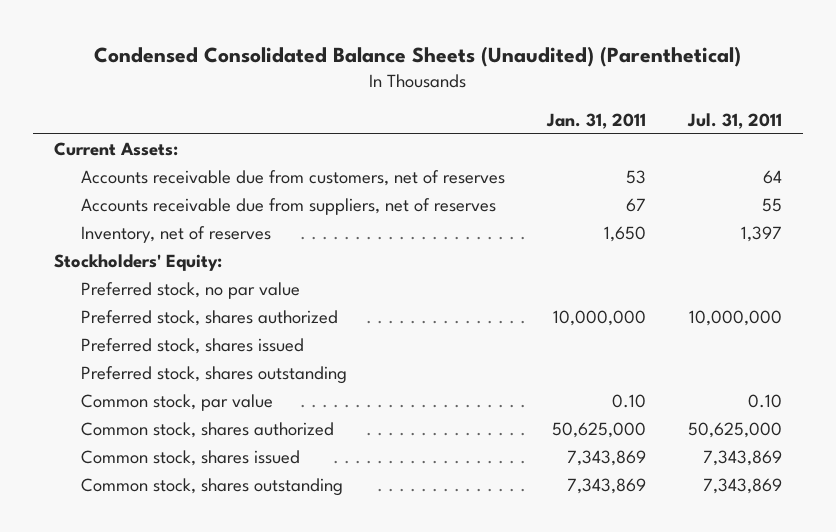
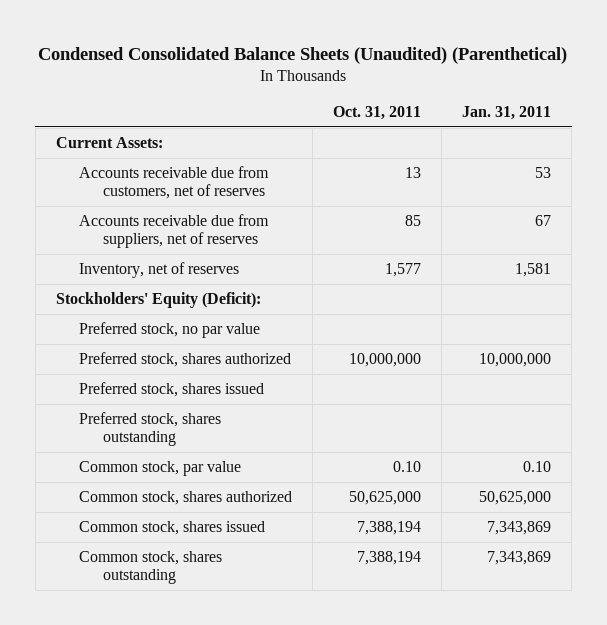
- | Jan. 31, 2011 | Jul. 31, 2011
+ | Oct. 31, 2011 | Jan. 31, 2011
- Inventory, net of reserves | 1,650 | 1,397
- Stockholders' Equity:
+ Inventory, net of reserves | 1,577 | 1,581
+ Stockholders' Equity (Deficit):

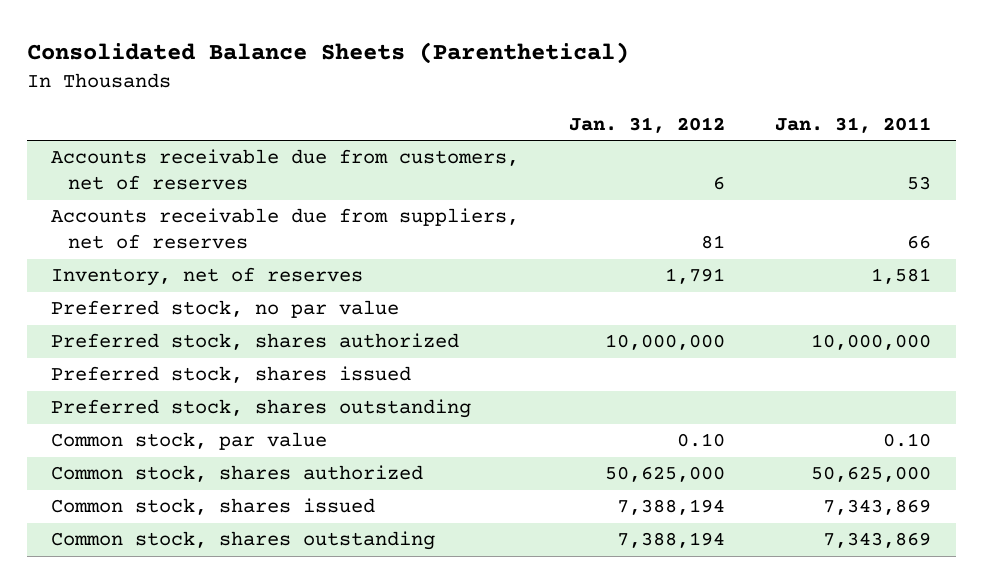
- Condensed Consolidated Balance Sheets (Unaudited) (Parenthetical)
+ Consolidated Balance Sheets (Parenthetical)
- | Oct. 31, 2011 | Jan. 31, 2011
+ | Jan. 31, 2012 | Jan. 31, 2011
- Current Assets:
- Accounts receivable due from suppliers, net of reserves | 85 | 67
+ Accounts receivable due from suppliers, net of reserves | 81 | 66
- Stockholders' Equity (Deficit):

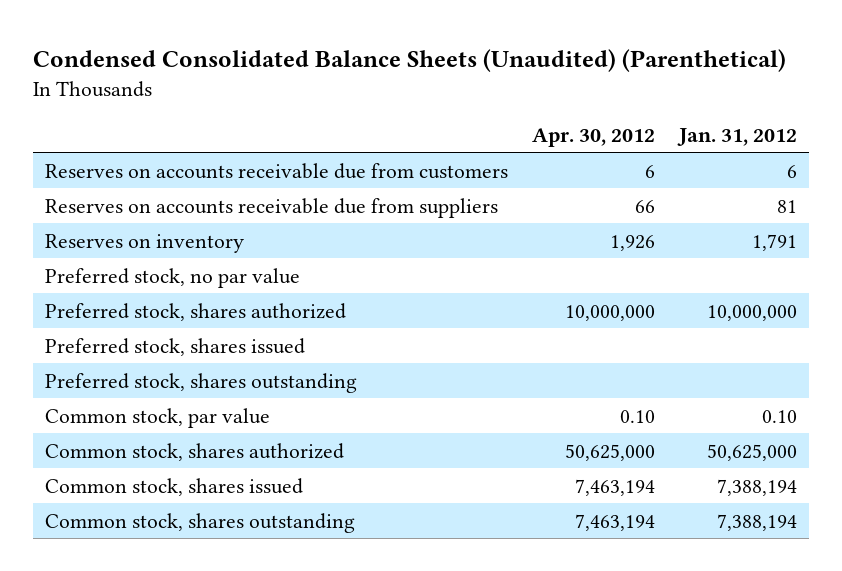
- Consolidated Balance Sheets (Parenthetical)
+ Condensed Consolidated Balance Sheets (Unaudited) (Parenthetical)
- | Jan. 31, 2012 | Jan. 31, 2011
+ | Apr. 30, 2012 | Jan. 31, 2012
- Accounts receivable due from customers, net of reserves | 6 | 53
- Accounts receivable due from suppliers, net of reserves | 81 | 66
- Inventory, net of reserves | 1,791 | 1,581
+ Reserves on accounts receivable due from customers | 6 | 6
+ Reserves on accounts receivable due from suppliers | 66 | 81
+ Reserves on inventory | 1,926 | 1,791

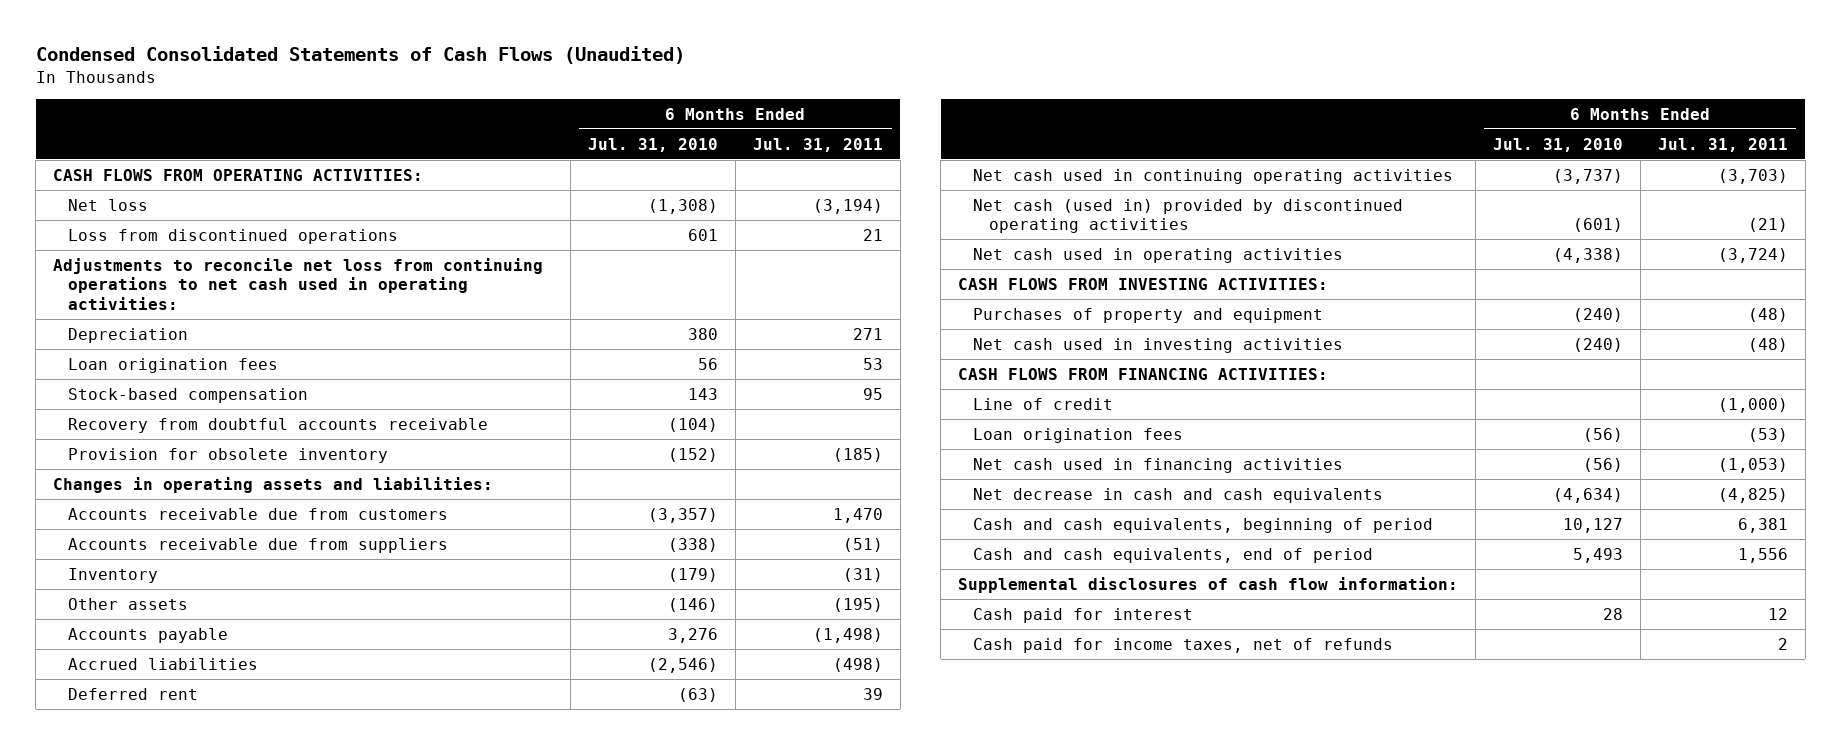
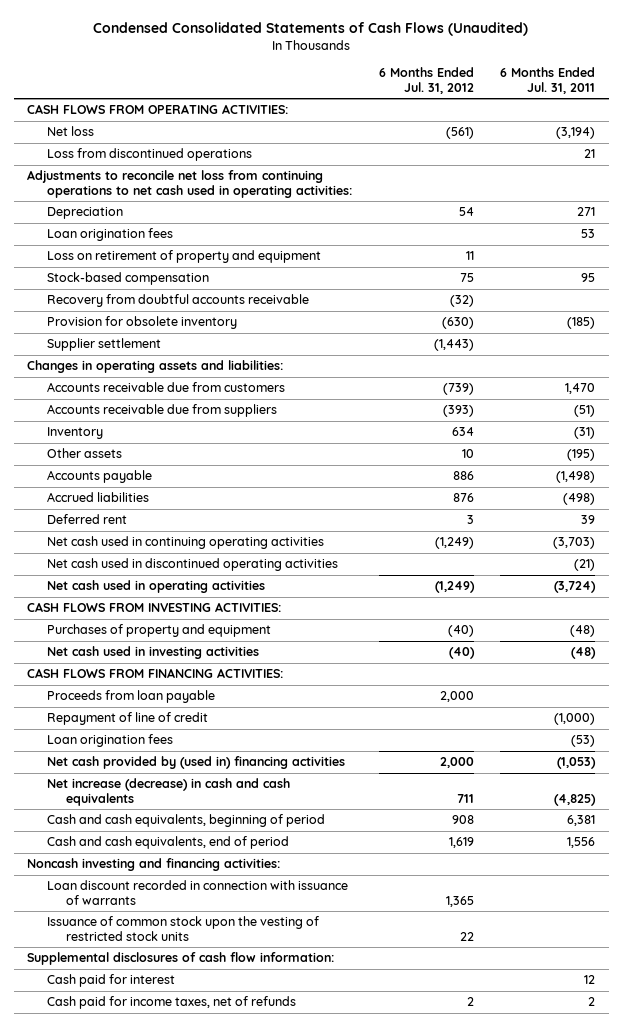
- | 6 Months Ended Jul. 31, 2010 | 6 Months Ended Jul. 31, 2011
+ | 6 Months Ended Jul. 31, 2012 | 6 Months Ended Jul. 31, 2011
+ Loss on retirement of property and equipment | 11 |
+ Supplier settlement | (1,443) |
- Net cash (used in) provided by discontinued operating activities | (601) | (21)
+ Net cash used in discontinued operating activities | | (21)
- Line of credit | | (1,000)
+ Proceeds from loan payable | 2,000 |
+ Repayment of line of credit | | (1,000)
- Net cash used in financing activities | (56) | (1,053)
- Net decrease in cash and cash equivalents | (4,634) | (4,825)
+ Net cash provided by (used in) financing activities | 2,000 | (1,053)
+ Net increase (decrease) in cash and cash equivalents | 711 | (4,825)
+ Noncash investing and financing activities:
+ Loan discount recorded in connection with issuance of warrants | 1,365 |
+ Issuance of common stock upon the vesting of restricted stock units | 22 |

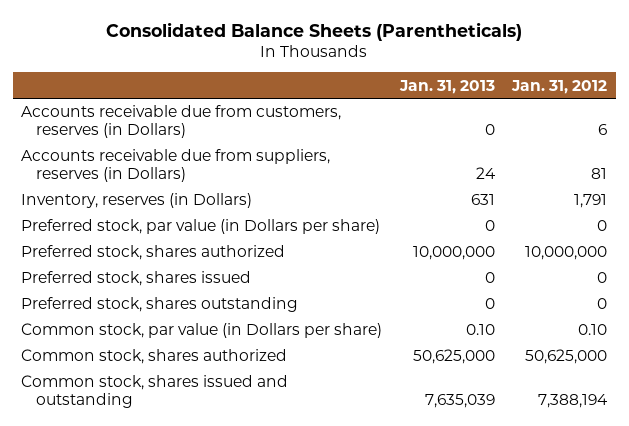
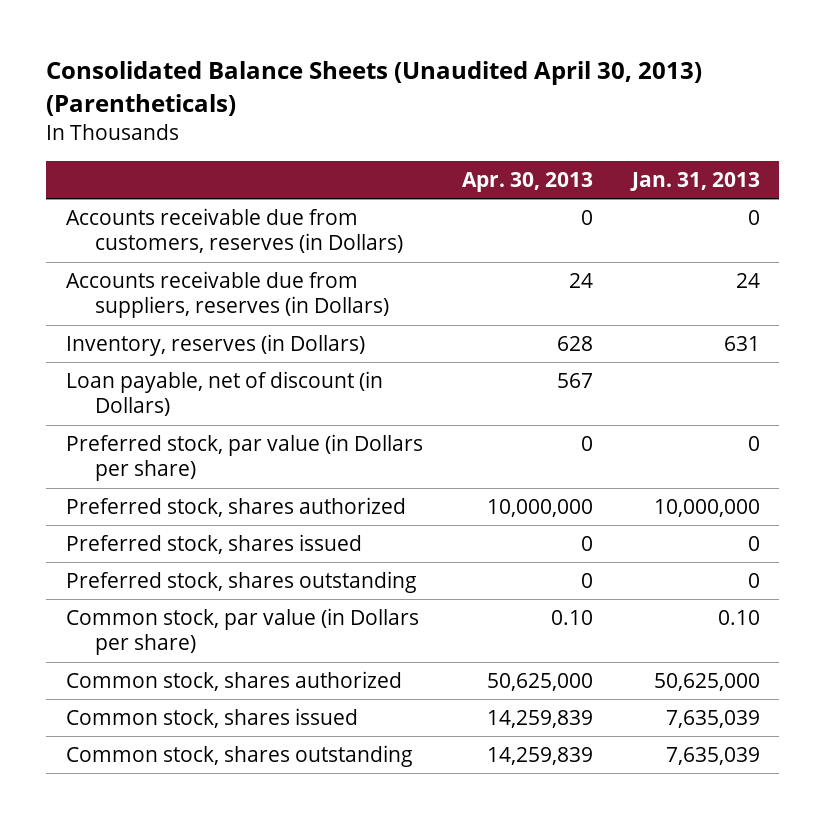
- Consolidated Balance Sheets (Parentheticals)
+ Consolidated Balance Sheets (Unaudited April 30, 2013) (Parentheticals)
- | Jan. 31, 2013 | Jan. 31, 2012
+ | Apr. 30, 2013 | Jan. 31, 2013
+ Loan payable, net of discount (in Dollars) | 567 |
- Common stock, shares issued and outstanding | 7,635,039 | 7,388,194
+ Common stock, shares issued | 14,259,839 | 7,635,039
+ Common stock, shares outstanding | 14,259,839 | 7,635,039

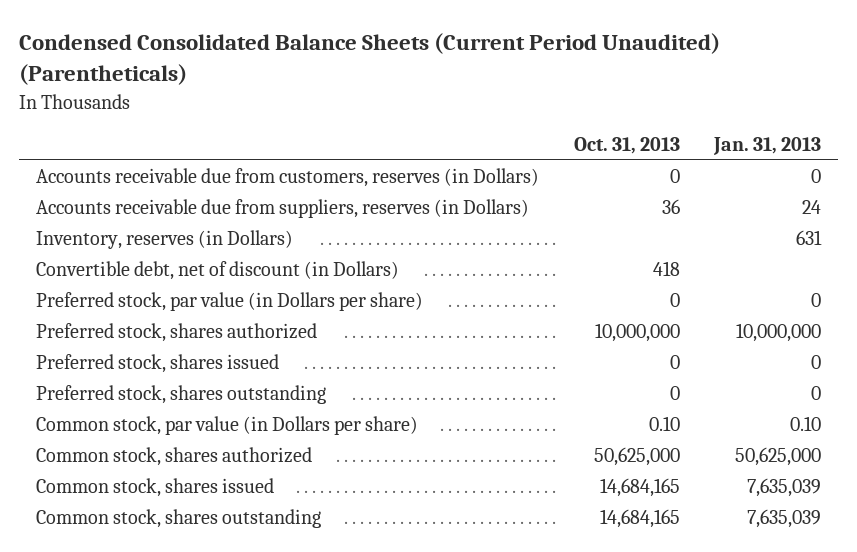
- Consolidated Balance Sheets (Unaudited April 30, 2013) (Parentheticals)
+ Condensed Consolidated Balance Sheets (Current Period Unaudited) (Parentheticals)
- | Apr. 30, 2013 | Jan. 31, 2013
+ | Oct. 31, 2013 | Jan. 31, 2013
- Loan payable, net of discount (in Dollars) | 567 |
+ Convertible debt, net of discount (in Dollars) | 418 |

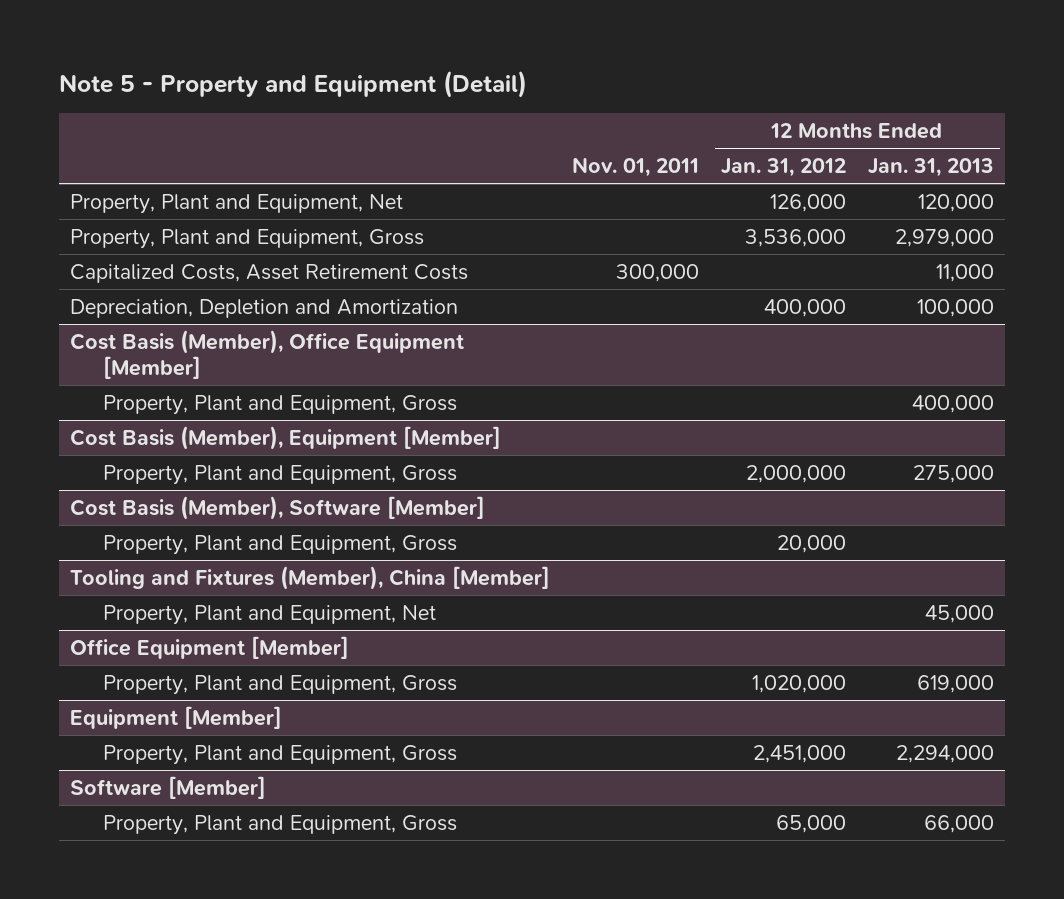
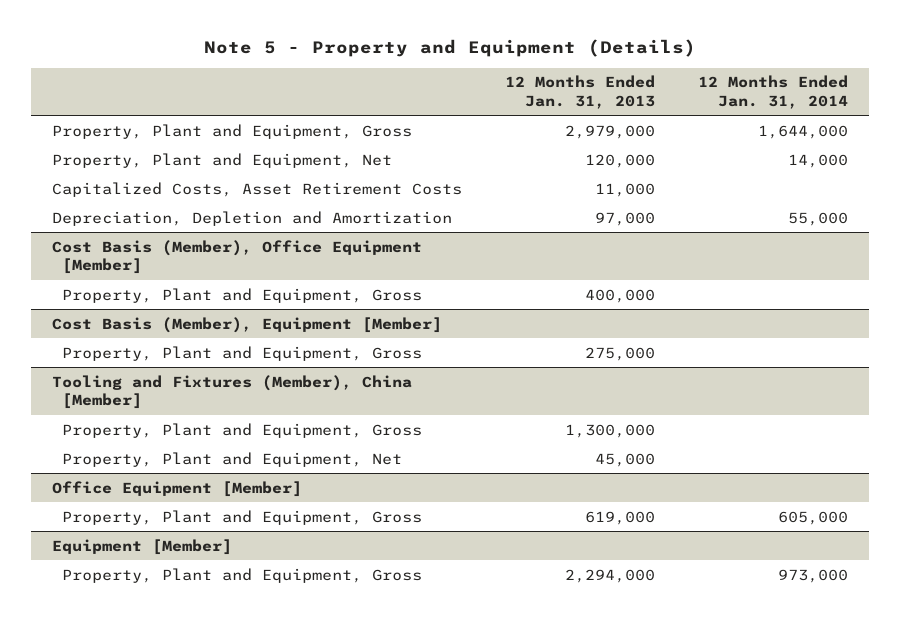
- Note 5 - Property and Equipment (Detail)
+ Note 5 - Property and Equipment (Details)
- | Nov. 01, 2011 | 12 Months Ended Jan. 31, 2012 | 12 Months Ended Jan. 31, 2013
+ | 12 Months Ended Jan. 31, 2013 | 12 Months Ended Jan. 31, 2014
moved down: Property, Plant and Equipment, Net | 120,000 | 14,000
- Depreciation, Depletion and Amortization | | 400,000 | 100,000
+ Depreciation, Depletion and Amortization | 97,000 | 55,000
- Cost Basis (Member), Software [Member]
- Property, Plant and Equipment, Gross | | 20,000 |
@ Tooling and Fixtures (Member), China [Member]
+ Property, Plant and Equipment, Gross | 1,300,000 |
- Software [Member]
- Property, Plant and Equipment, Gross | | 65,000 | 66,000

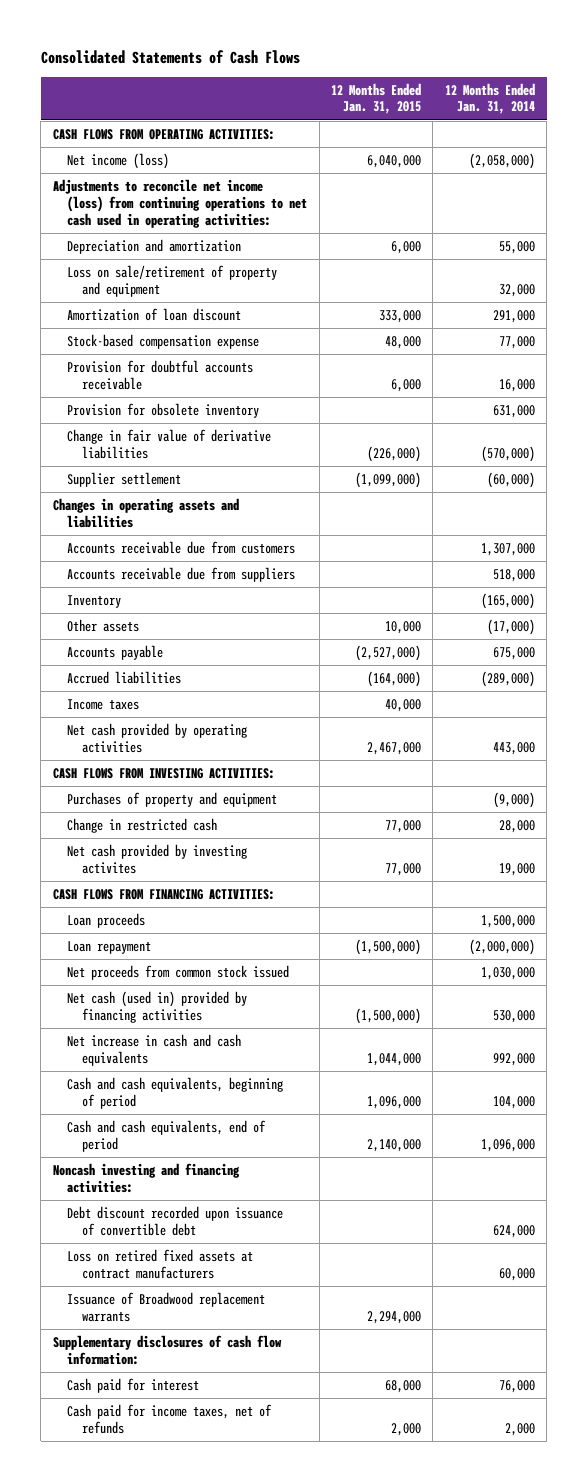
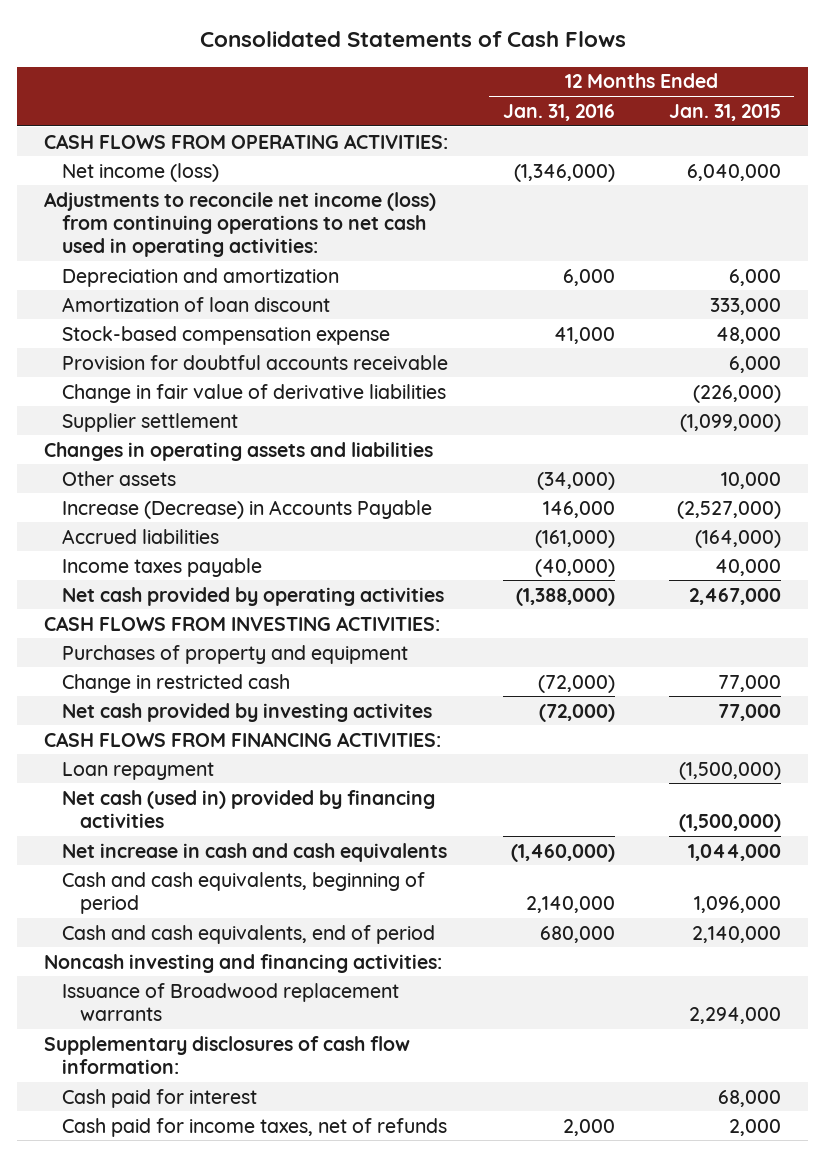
- | 12 Months Ended Jan. 31, 2015 | 12 Months Ended Jan. 31, 2014
+ | 12 Months Ended Jan. 31, 2016 | 12 Months Ended Jan. 31, 2015
- Loss on sale/retirement of property and equipment | | 32,000
- Provision for obsolete inventory | | 631,000
- Accounts receivable due from customers | | 1,307,000
- Accounts receivable due from suppliers | | 518,000
- Inventory | | (165,000)
- Accounts payable | (2,527,000) | 675,000
+ Increase (Decrease) in Accounts Payable | 146,000 | (2,527,000)
- Income taxes | 40,000 |
+ Income taxes payable | (40,000) | 40,000
- Loan proceeds | | 1,500,000
- Net proceeds from common stock issued | | 1,030,000
- Debt discount recorded upon issuance of convertible debt | | 624,000
- Loss on retired fixed assets at contract manufacturers | | 60,000

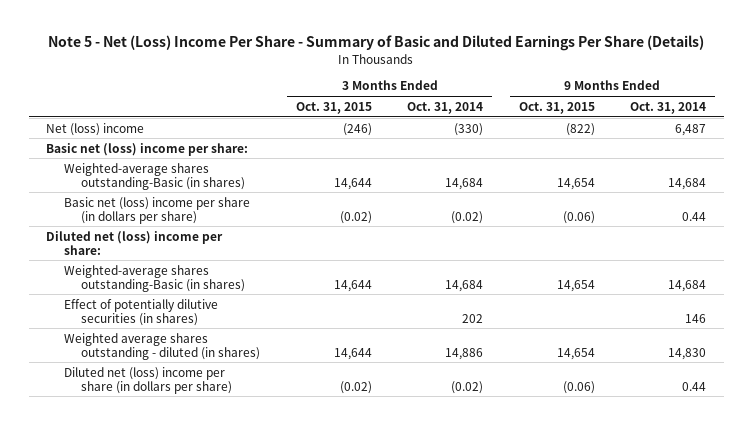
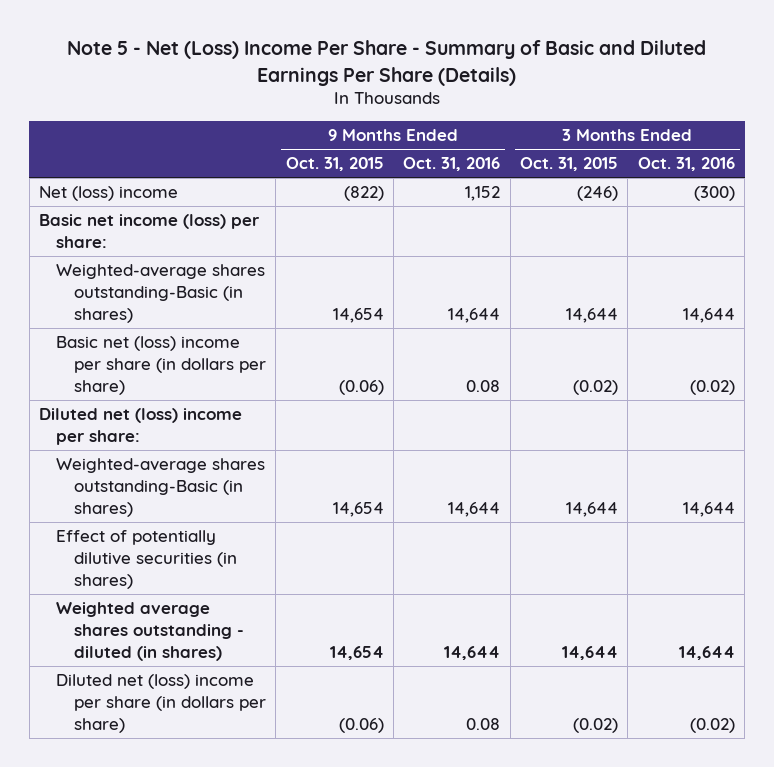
- | 3 Months Ended Oct. 31, 2015 | 3 Months Ended Oct. 31, 2014 | 9 Months Ended Oct. 31, 2015 | 9 Months Ended Oct. 31, 2014
+ | 9 Months Ended Oct. 31, 2015 | 9 Months Ended Oct. 31, 2016 | 3 Months Ended Oct. 31, 2015 | 3 Months Ended Oct. 31, 2016
- Basic net (loss) income per share:
+ Basic net income (loss) per share:

